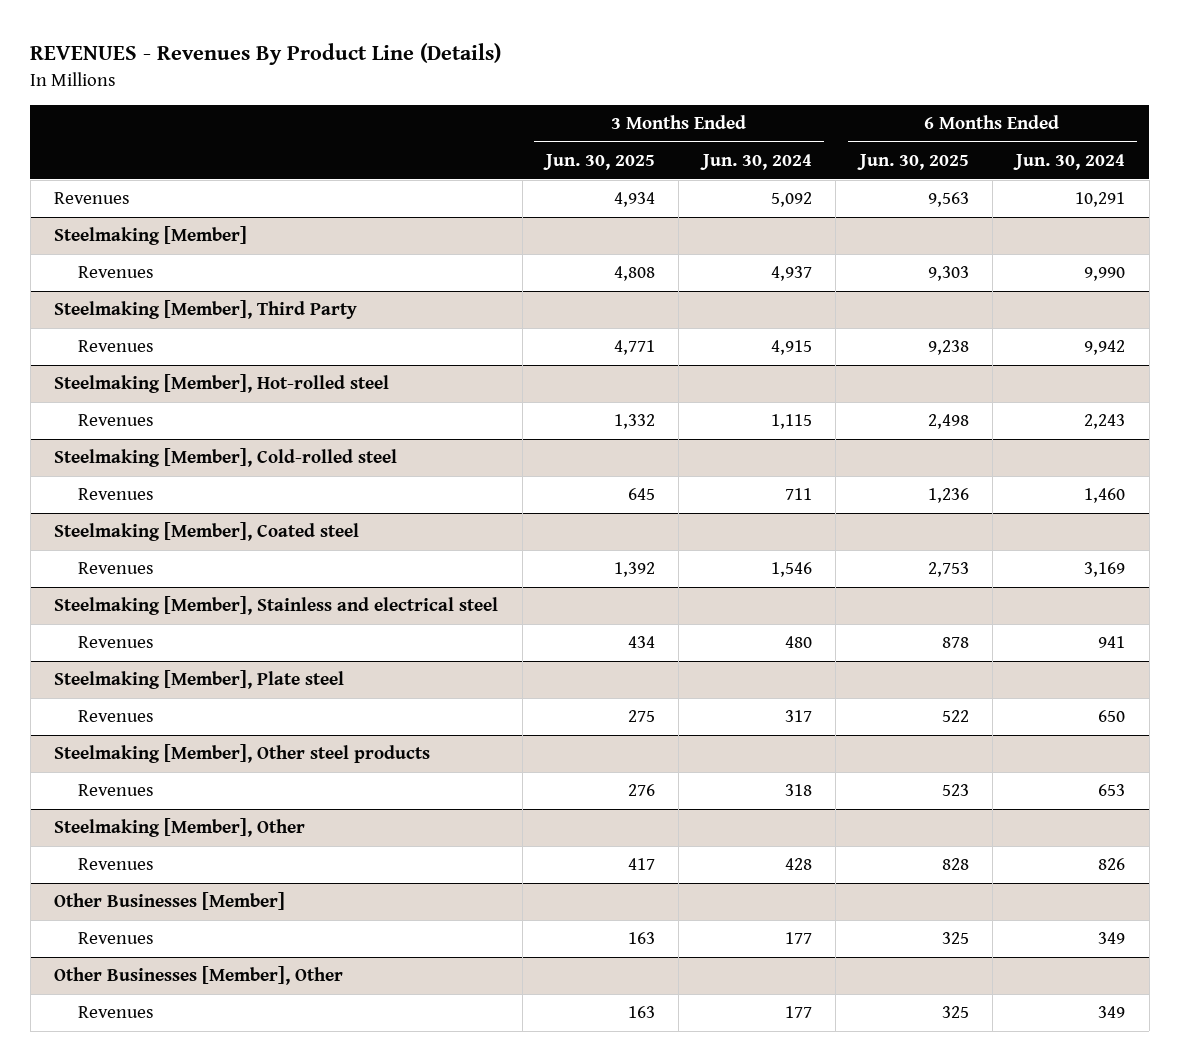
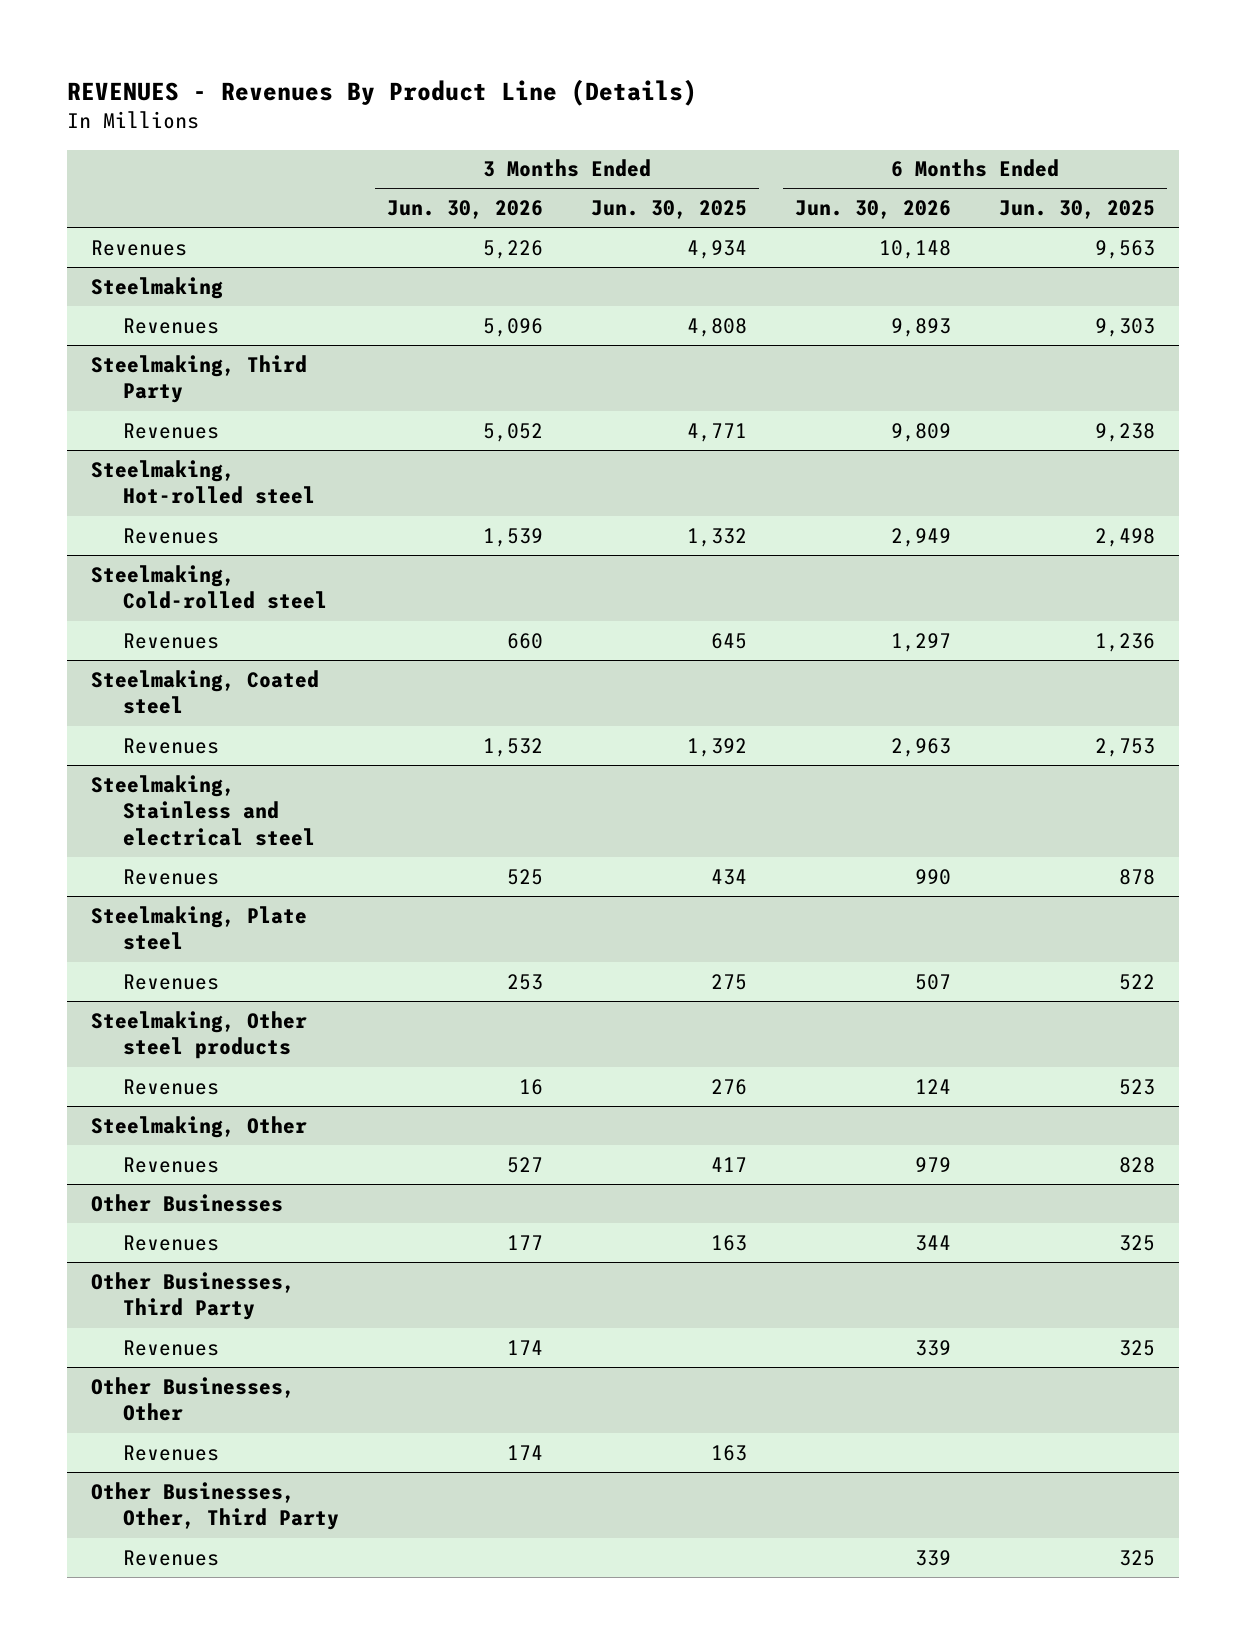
- | 3 Months Ended Jun. 30, 2025 | 3 Months Ended Jun. 30, 2024 | 6 Months Ended Jun. 30, 2025 | 6 Months Ended Jun. 30, 2024
+ | 3 Months Ended Jun. 30, 2026 | 3 Months Ended Jun. 30, 2025 | 6 Months Ended Jun. 30, 2026 | 6 Months Ended Jun. 30, 2025
- Steelmaking [Member]
+ Steelmaking
- Steelmaking [Member], Third Party
+ Steelmaking, Third Party
- Steelmaking [Member], Hot-rolled steel
+ Steelmaking, Hot-rolled steel
- Steelmaking [Member], Cold-rolled steel
+ Steelmaking, Cold-rolled steel
- Steelmaking [Member], Coated steel
+ Steelmaking, Coated steel
- Steelmaking [Member], Stainless and electrical steel
+ Steelmaking, Stainless and electrical steel
- Steelmaking [Member], Plate steel
+ Steelmaking, Plate steel
- Steelmaking [Member], Other steel products
+ Steelmaking, Other steel products
- Steelmaking [Member], Other
+ Steelmaking, Other
- Other Businesses [Member]
- Revenues | 163 | 177 | 325 | 349
- Other Businesses [Member], Other
+ Other Businesses
+ Other Businesses, Third Party
+ Revenues | 174 | | 339 | 325
+ Other Businesses, Other
+ Revenues | 174 | 163 | |
+ Other Businesses, Other, Third Party
+ Revenues | | | 339 | 325

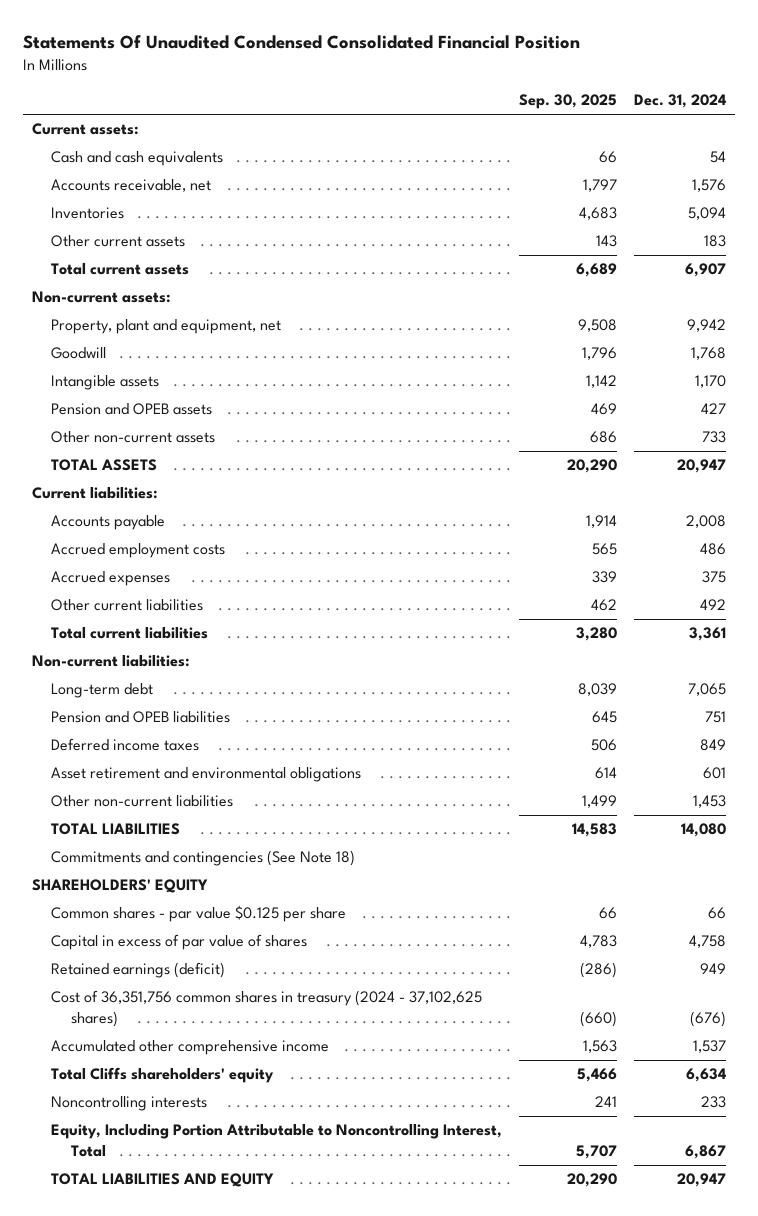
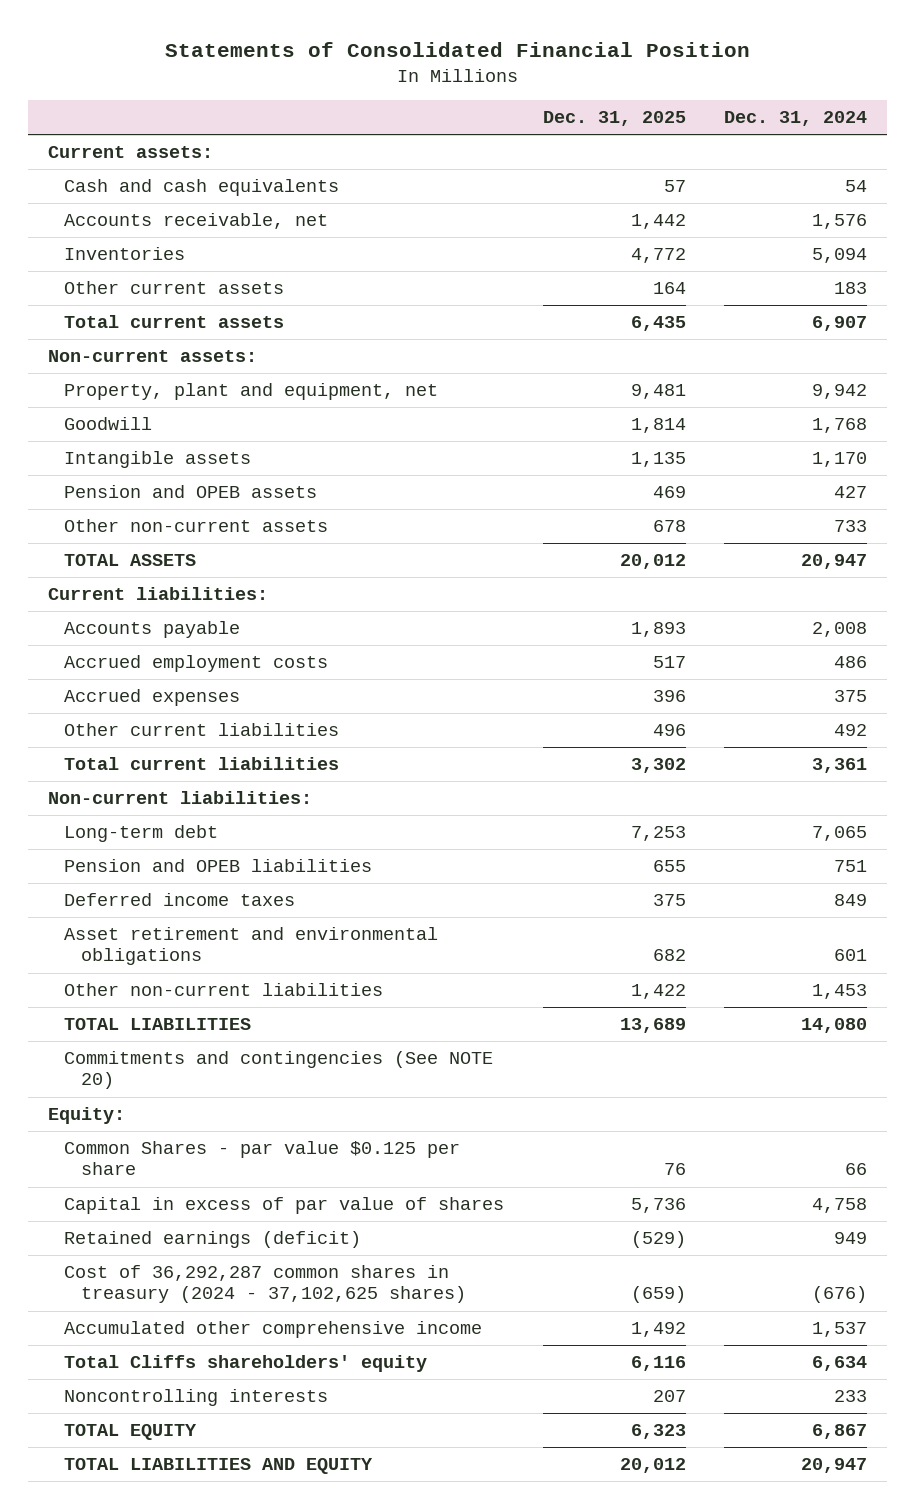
- Statements Of Unaudited Condensed Consolidated Financial Position
+ Statements of Consolidated Financial Position
- | Sep. 30, 2025 | Dec. 31, 2024
+ | Dec. 31, 2025 | Dec. 31, 2024
- Commitments and contingencies (See Note 18)
- SHAREHOLDERS' EQUITY
- Common shares - par value $0.125 per share | 66 | 66
+ Commitments and contingencies (See NOTE 20)
+ Equity:
+ Common Shares - par value $0.125 per share | 76 | 66
- Cost of 36,351,756 common shares in treasury (2024 - 37,102,625 shares) | (660) | (676)
+ Cost of 36,292,287 common shares in treasury (2024 - 37,102,625 shares) | (659) | (676)
- Equity, Including Portion Attributable to Noncontrolling Interest, Total | 5,707 | 6,867
+ TOTAL EQUITY | 6,323 | 6,867

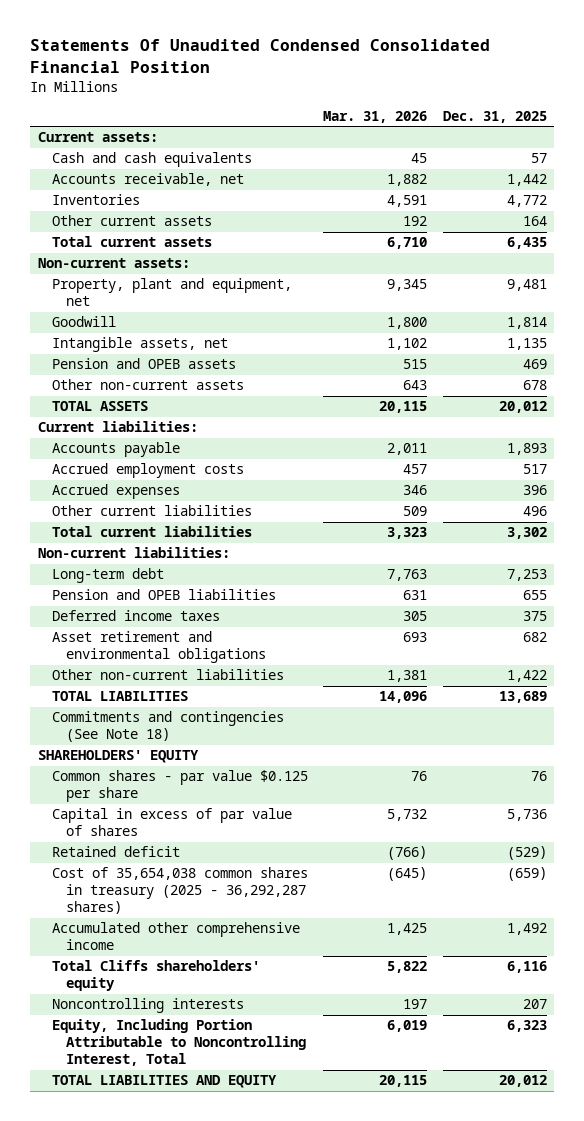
- Statements of Consolidated Financial Position
+ Statements Of Unaudited Condensed Consolidated Financial Position
- | Dec. 31, 2025 | Dec. 31, 2024
+ | Mar. 31, 2026 | Dec. 31, 2025
- Intangible assets | 1,135 | 1,170
+ Intangible assets, net | 1,102 | 1,135
- Commitments and contingencies (See NOTE 20)
- Equity:
- Common Shares - par value $0.125 per share | 76 | 66
+ Commitments and contingencies (See Note 18)
+ SHAREHOLDERS' EQUITY
+ Common shares - par value $0.125 per share | 76 | 76
- Retained earnings (deficit) | (529) | 949
- Cost of 36,292,287 common shares in treasury (2024 - 37,102,625 shares) | (659) | (676)
+ Retained deficit | (766) | (529)
+ Cost of 35,654,038 common shares in treasury (2025 - 36,292,287 shares) | (645) | (659)
- TOTAL EQUITY | 6,323 | 6,867
+ Equity, Including Portion Attributable to Noncontrolling Interest, Total | 6,019 | 6,323

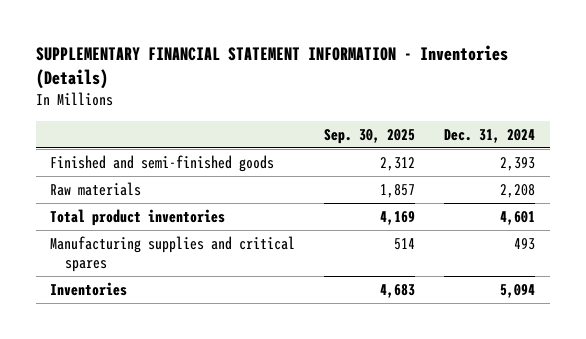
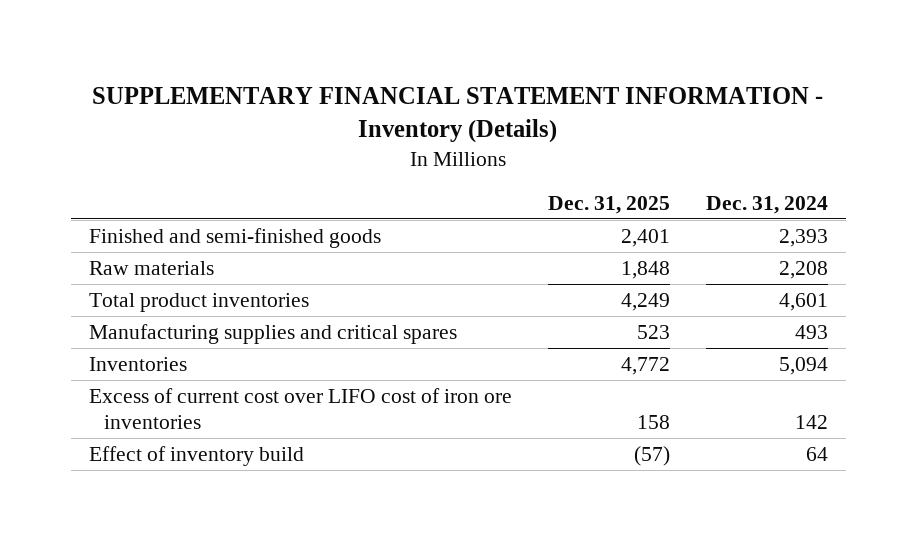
- SUPPLEMENTARY FINANCIAL STATEMENT INFORMATION - Inventories (Details)
+ SUPPLEMENTARY FINANCIAL STATEMENT INFORMATION - Inventory (Details)
- | Sep. 30, 2025 | Dec. 31, 2024
+ | Dec. 31, 2025 | Dec. 31, 2024
+ Excess of current cost over LIFO cost of iron ore inventories | 158 | 142
+ Effect of inventory build | (57) | 64

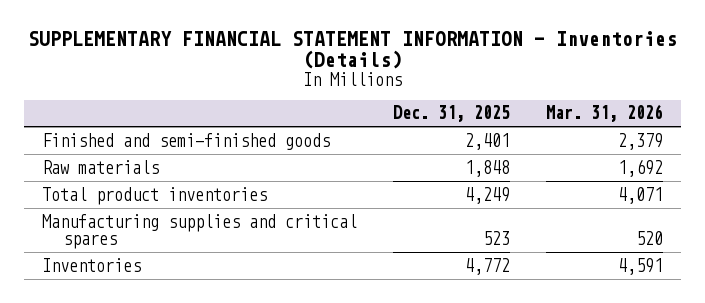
- SUPPLEMENTARY FINANCIAL STATEMENT INFORMATION - Inventory (Details)
+ SUPPLEMENTARY FINANCIAL STATEMENT INFORMATION - Inventories (Details)
- | Dec. 31, 2025 | Dec. 31, 2024
+ | Dec. 31, 2025 | Mar. 31, 2026
- Excess of current cost over LIFO cost of iron ore inventories | 158 | 142
- Effect of inventory build | (57) | 64

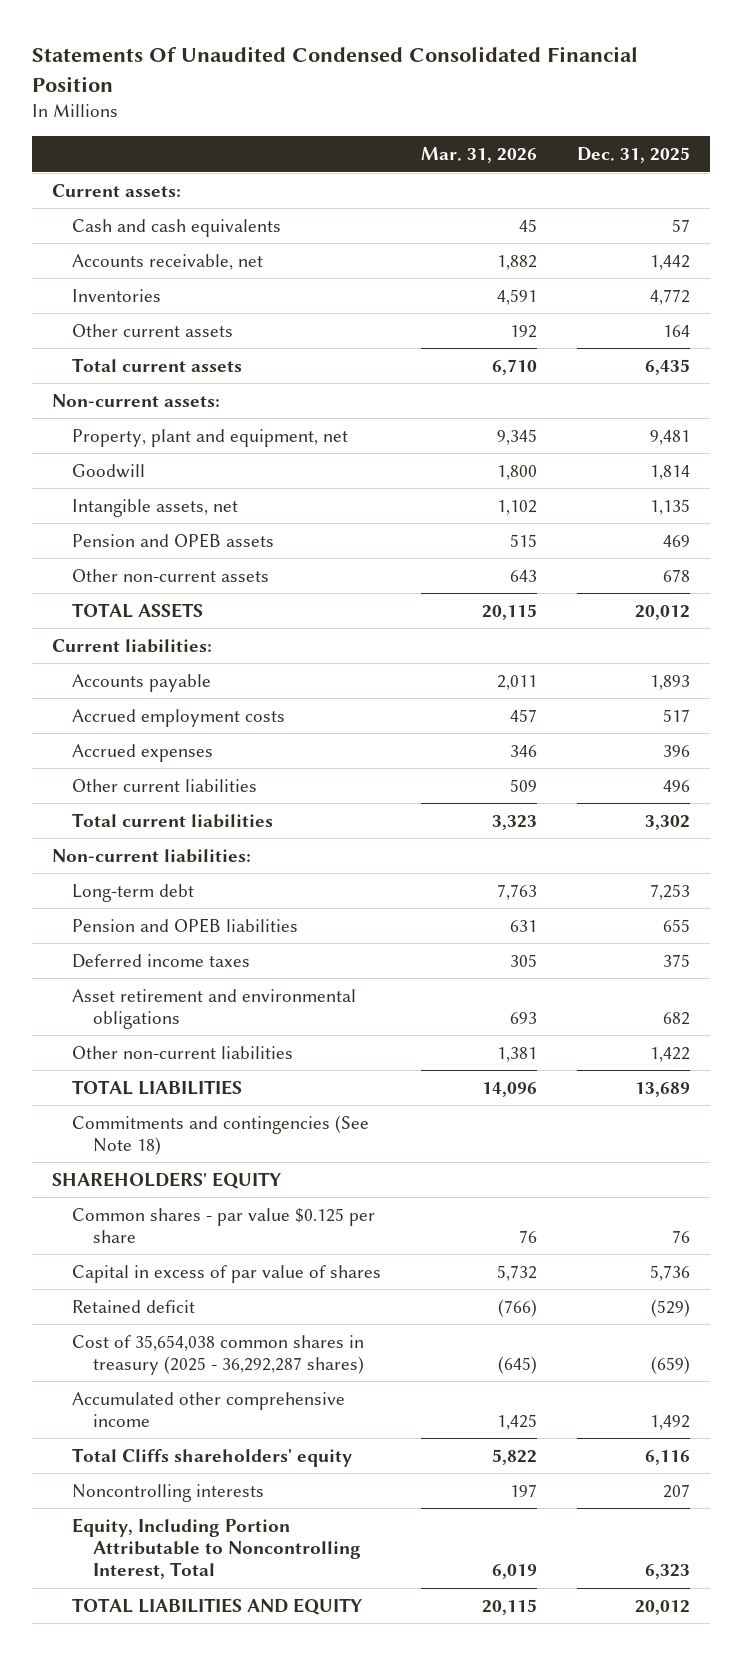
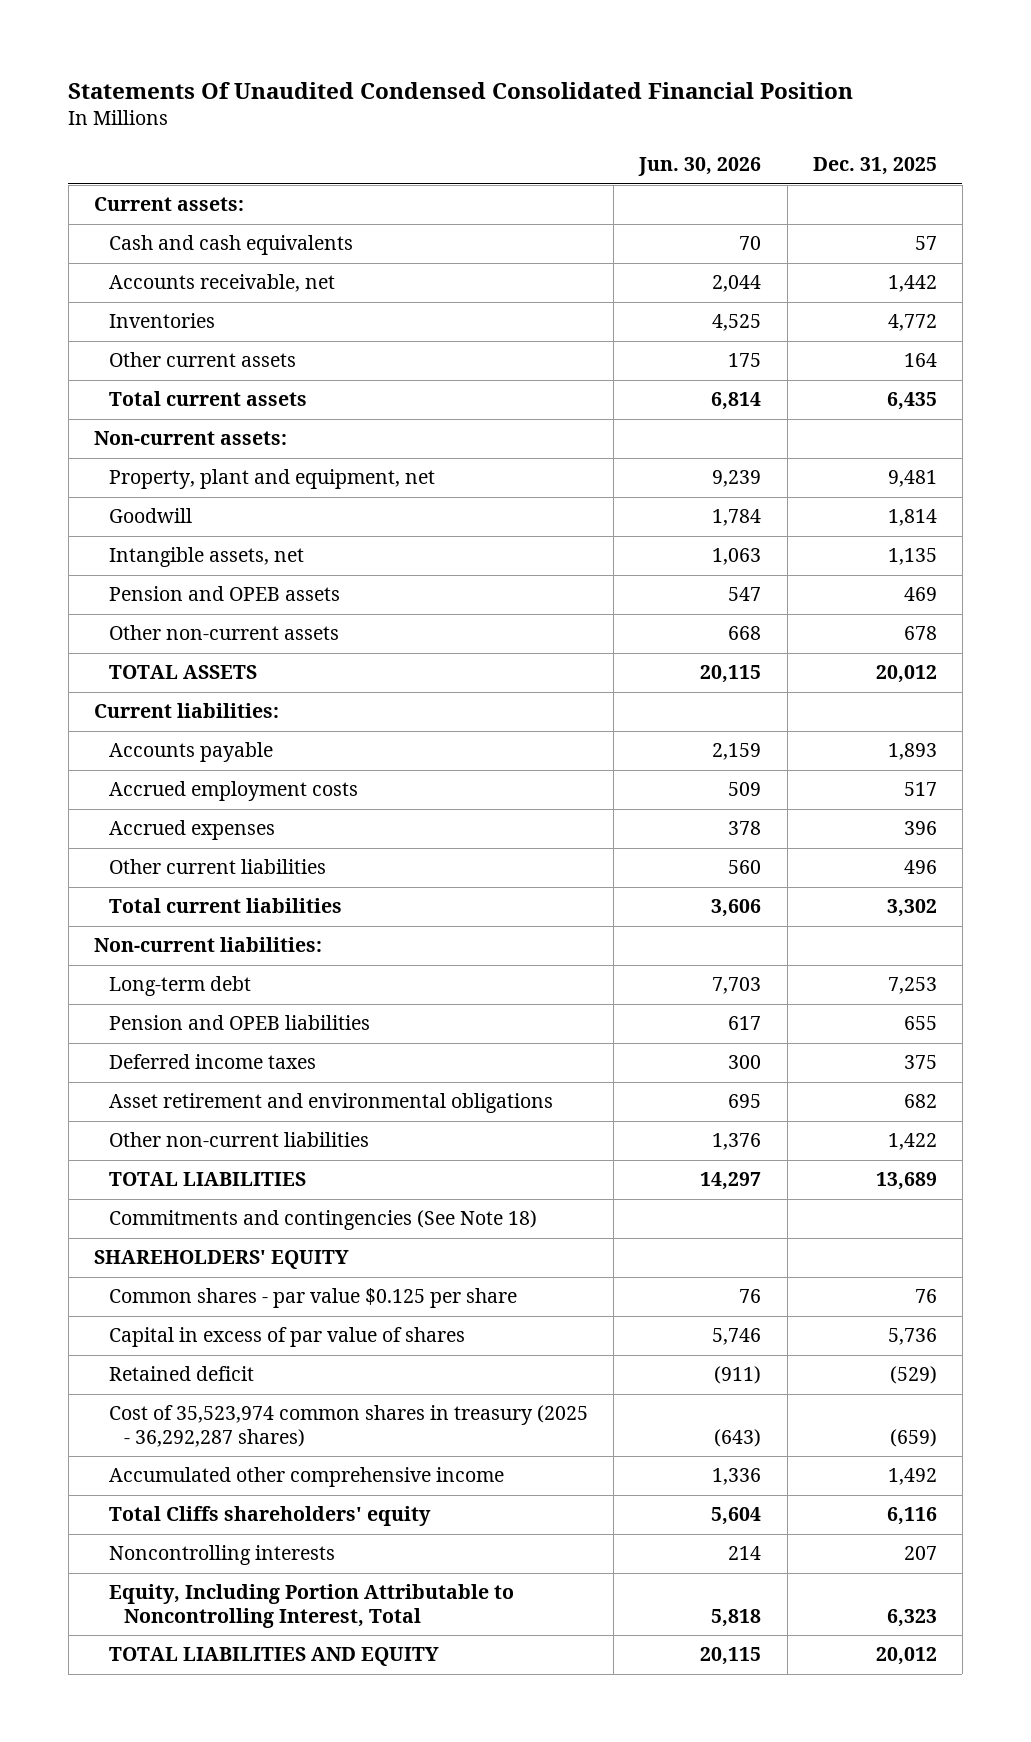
- | Mar. 31, 2026 | Dec. 31, 2025
+ | Jun. 30, 2026 | Dec. 31, 2025
- Cost of 35,654,038 common shares in treasury (2025 - 36,292,287 shares) | (645) | (659)
+ Cost of 35,523,974 common shares in treasury (2025 - 36,292,287 shares) | (643) | (659)

